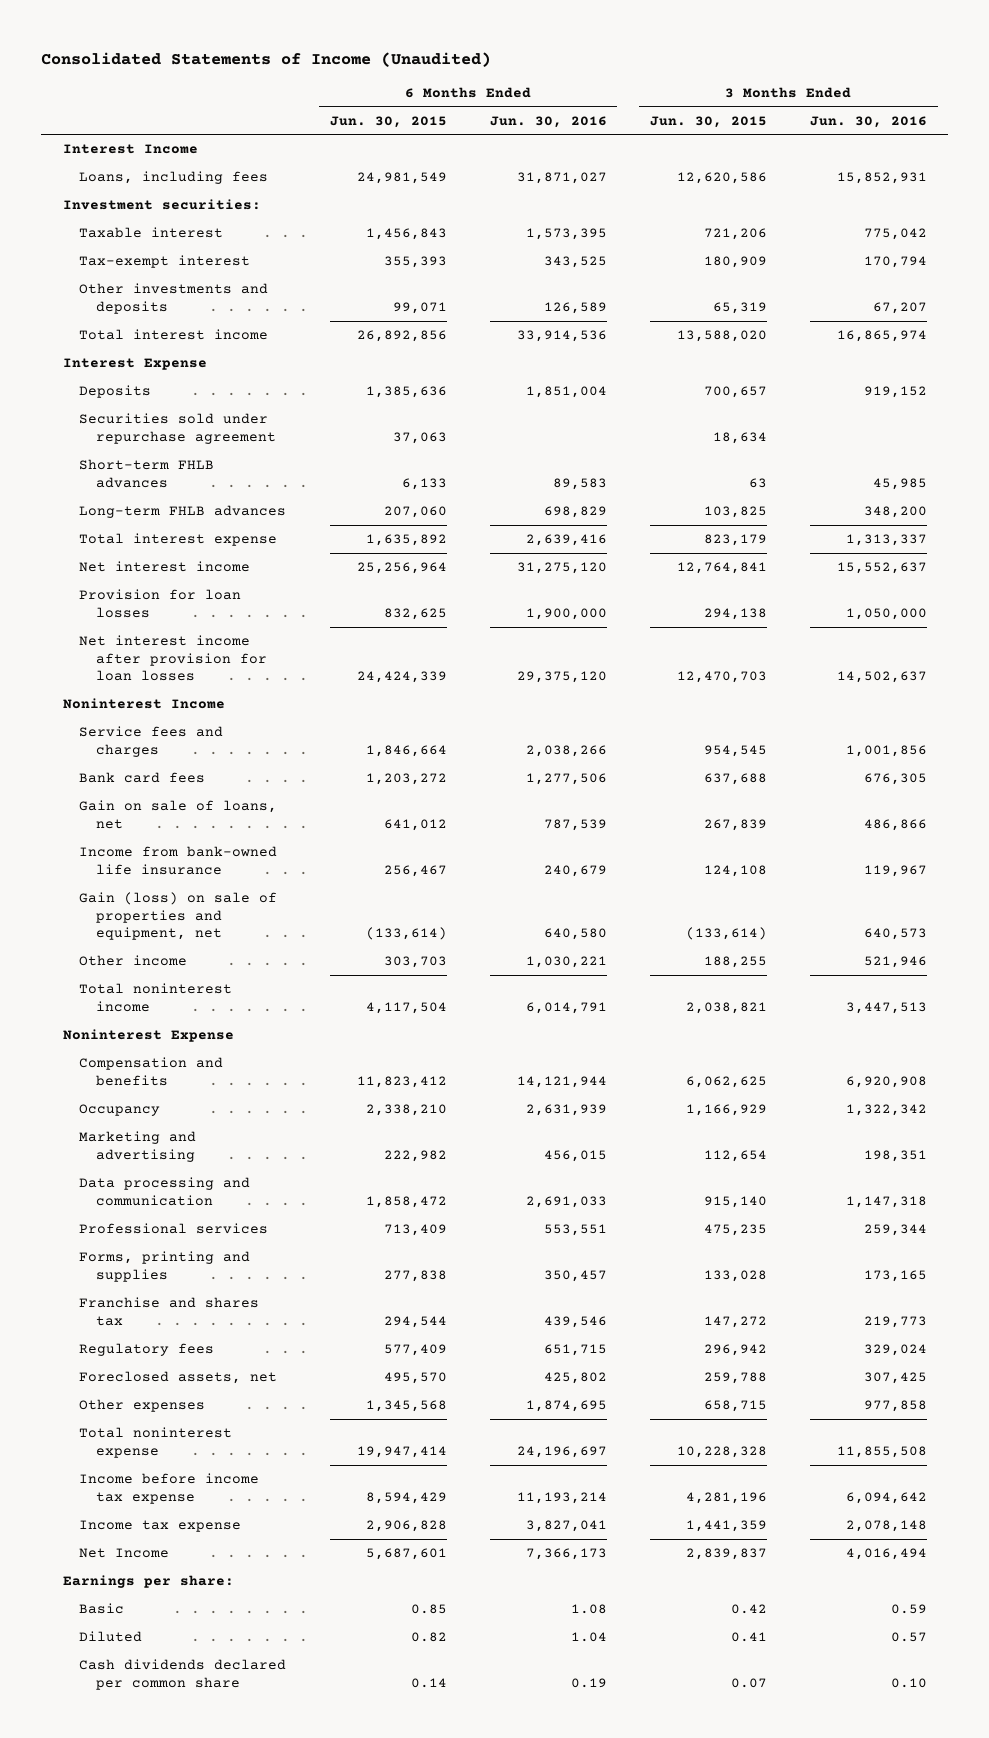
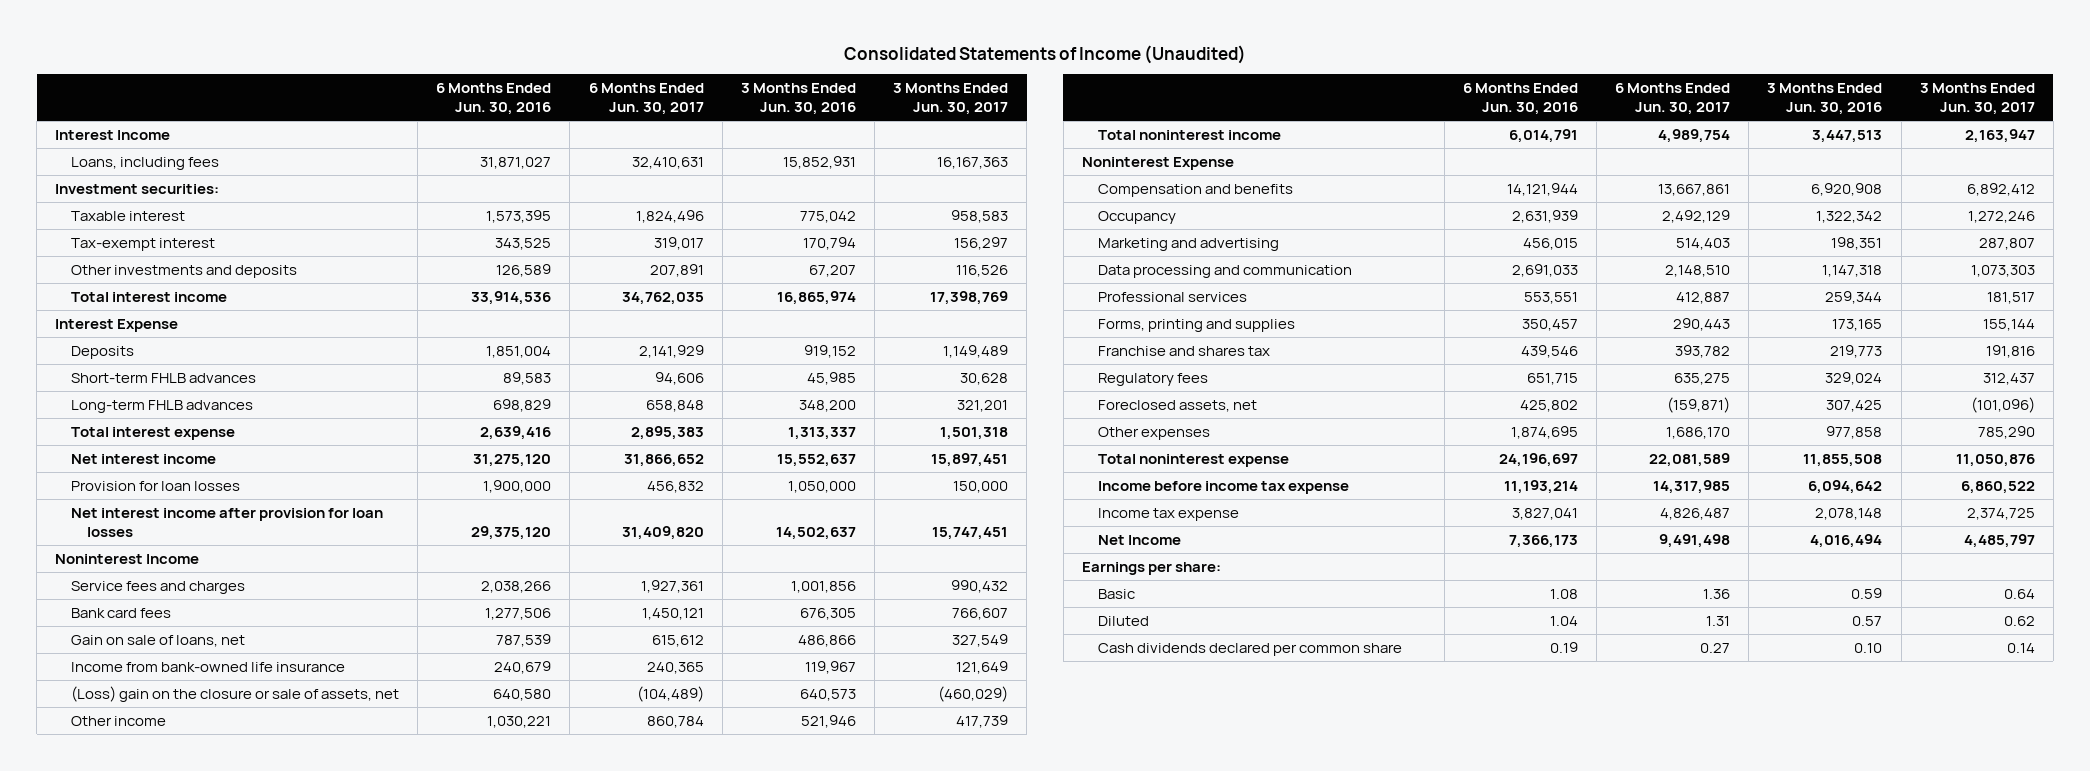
- | 6 Months Ended Jun. 30, 2015 | 6 Months Ended Jun. 30, 2016 | 3 Months Ended Jun. 30, 2015 | 3 Months Ended Jun. 30, 2016
+ | 6 Months Ended Jun. 30, 2016 | 6 Months Ended Jun. 30, 2017 | 3 Months Ended Jun. 30, 2016 | 3 Months Ended Jun. 30, 2017
- Securities sold under repurchase agreement | 37,063 | | 18,634 |
- Gain (loss) on sale of properties and equipment, net | (133,614) | 640,580 | (133,614) | 640,573
+ (Loss) gain on the closure or sale of assets, net | 640,580 | (104,489) | 640,573 | (460,029)

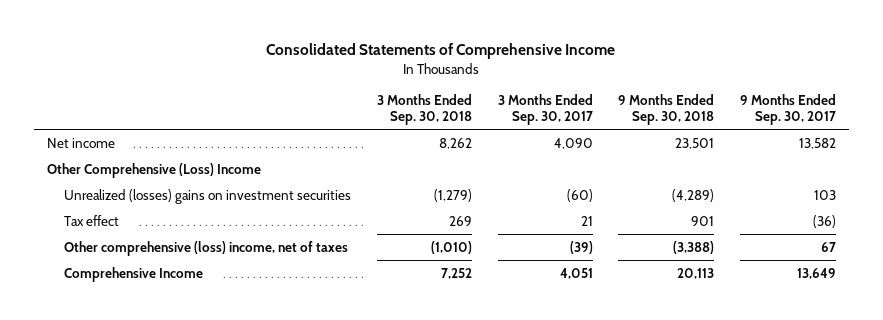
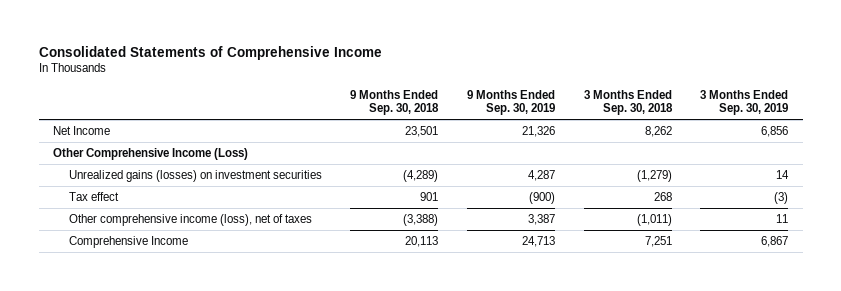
- | 3 Months Ended Sep. 30, 2018 | 3 Months Ended Sep. 30, 2017 | 9 Months Ended Sep. 30, 2018 | 9 Months Ended Sep. 30, 2017
+ | 9 Months Ended Sep. 30, 2018 | 9 Months Ended Sep. 30, 2019 | 3 Months Ended Sep. 30, 2018 | 3 Months Ended Sep. 30, 2019
- Net income | 8,262 | 4,090 | 23,501 | 13,582
- Other Comprehensive (Loss) Income
- Unrealized (losses) gains on investment securities | (1,279) | (60) | (4,289) | 103
- Tax effect | 269 | 21 | 901 | (36)
- Other comprehensive (loss) income, net of taxes | (1,010) | (39) | (3,388) | 67
- Comprehensive Income | 7,252 | 4,051 | 20,113 | 13,649
+ Net Income | 23,501 | 21,326 | 8,262 | 6,856
+ Other Comprehensive Income (Loss)
+ Unrealized gains (losses) on investment securities | (4,289) | 4,287 | (1,279) | 14
+ Tax effect | 901 | (900) | 268 | (3)
+ Other comprehensive income (loss), net of taxes | (3,388) | 3,387 | (1,011) | 11
+ Comprehensive Income | 20,113 | 24,713 | 7,251 | 6,867

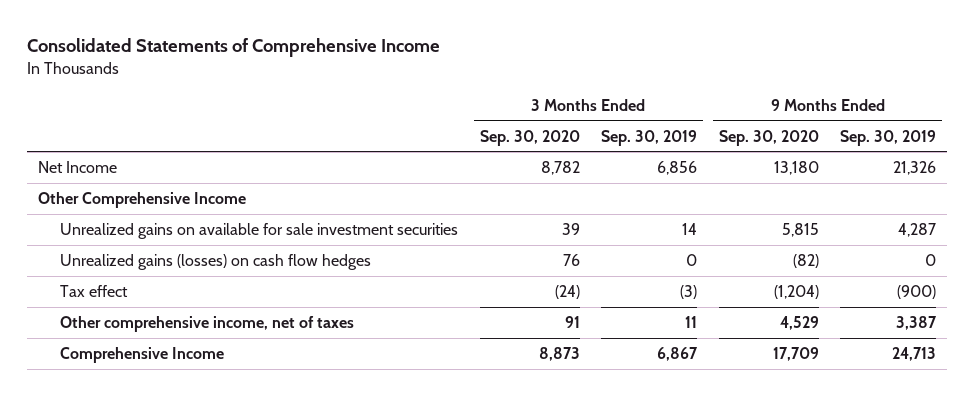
- | 9 Months Ended Sep. 30, 2018 | 9 Months Ended Sep. 30, 2019 | 3 Months Ended Sep. 30, 2018 | 3 Months Ended Sep. 30, 2019
+ | 3 Months Ended Sep. 30, 2020 | 3 Months Ended Sep. 30, 2019 | 9 Months Ended Sep. 30, 2020 | 9 Months Ended Sep. 30, 2019
- Other Comprehensive Income (Loss)
- Unrealized gains (losses) on investment securities | (4,289) | 4,287 | (1,279) | 14
+ Other Comprehensive Income
+ Unrealized gains on available for sale investment securities | 39 | 14 | 5,815 | 4,287
+ Unrealized gains (losses) on cash flow hedges | 76 | 0 | (82) | 0
- Other comprehensive income (loss), net of taxes | (3,388) | 3,387 | (1,011) | 11
+ Other comprehensive income, net of taxes | 91 | 11 | 4,529 | 3,387

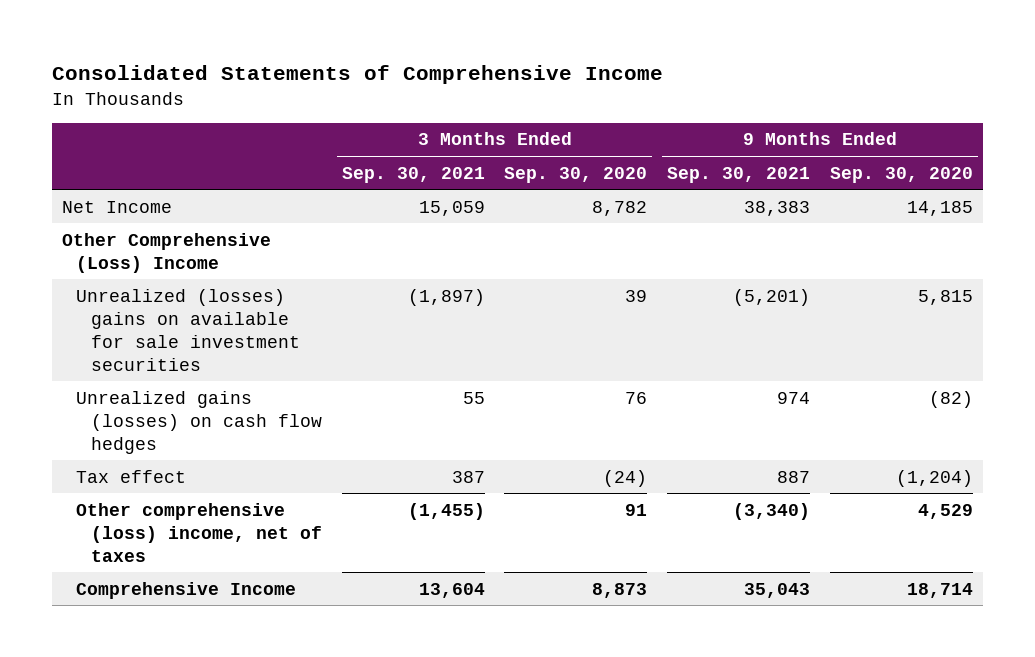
- | 3 Months Ended Sep. 30, 2020 | 3 Months Ended Sep. 30, 2019 | 9 Months Ended Sep. 30, 2020 | 9 Months Ended Sep. 30, 2019
+ | 3 Months Ended Sep. 30, 2021 | 3 Months Ended Sep. 30, 2020 | 9 Months Ended Sep. 30, 2021 | 9 Months Ended Sep. 30, 2020
- Net Income | 8,782 | 6,856 | 13,180 | 21,326
- Other Comprehensive Income
- Unrealized gains on available for sale investment securities | 39 | 14 | 5,815 | 4,287
+ Net Income | 15,059 | 8,782 | 38,383 | 14,185
+ Other Comprehensive (Loss) Income
+ Unrealized (losses) gains on available for sale investment securities | (1,897) | 39 | (5,201) | 5,815
- Other comprehensive income, net of taxes | 91 | 11 | 4,529 | 3,387
- Comprehensive Income | 8,873 | 6,867 | 17,709 | 24,713
+ Other comprehensive (loss) income, net of taxes | (1,455) | 91 | (3,340) | 4,529
+ Comprehensive Income | 13,604 | 8,873 | 35,043 | 18,714

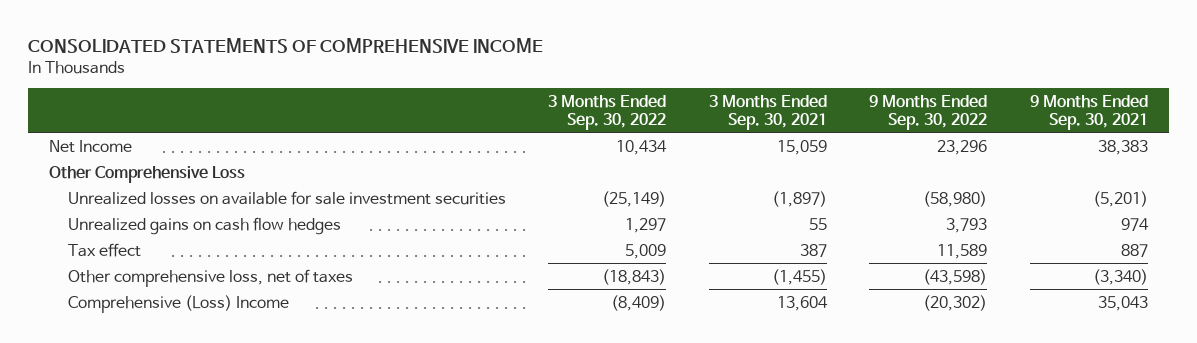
- Consolidated Statements of Comprehensive Income
+ CONSOLIDATED STATEMENTS OF COMPREHENSIVE INCOME
- | 3 Months Ended Sep. 30, 2021 | 3 Months Ended Sep. 30, 2020 | 9 Months Ended Sep. 30, 2021 | 9 Months Ended Sep. 30, 2020
+ | 3 Months Ended Sep. 30, 2022 | 3 Months Ended Sep. 30, 2021 | 9 Months Ended Sep. 30, 2022 | 9 Months Ended Sep. 30, 2021
- Other Comprehensive (Loss) Income
- Unrealized (losses) gains on available for sale investment securities | (1,897) | 39 | (5,201) | 5,815
- Unrealized gains (losses) on cash flow hedges | 55 | 76 | 974 | (82)
+ Other Comprehensive Loss
+ Unrealized losses on available for sale investment securities | (25,149) | (1,897) | (58,980) | (5,201)
+ Unrealized gains on cash flow hedges | 1,297 | 55 | 3,793 | 974
- Other comprehensive (loss) income, net of taxes | (1,455) | 91 | (3,340) | 4,529
- Comprehensive Income | 13,604 | 8,873 | 35,043 | 18,714
+ Other comprehensive loss, net of taxes | (18,843) | (1,455) | (43,598) | (3,340)
+ Comprehensive (Loss) Income | (8,409) | 13,604 | (20,302) | 35,043

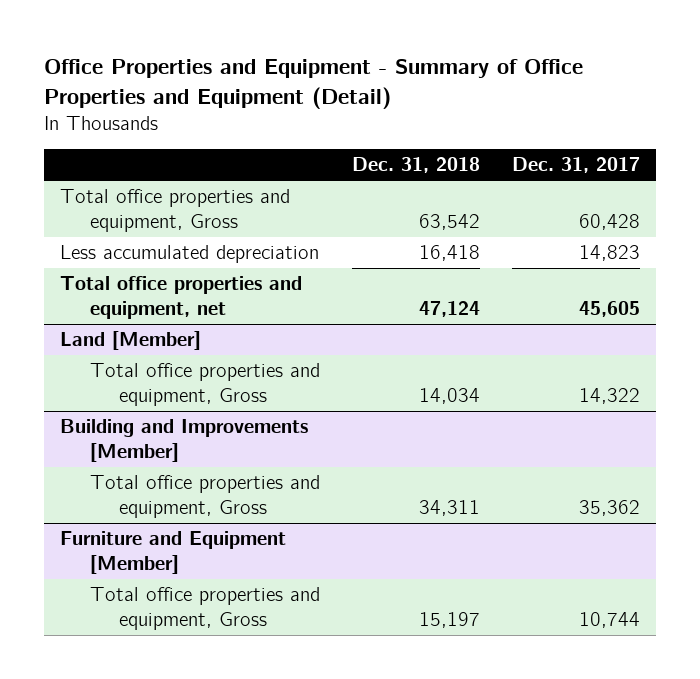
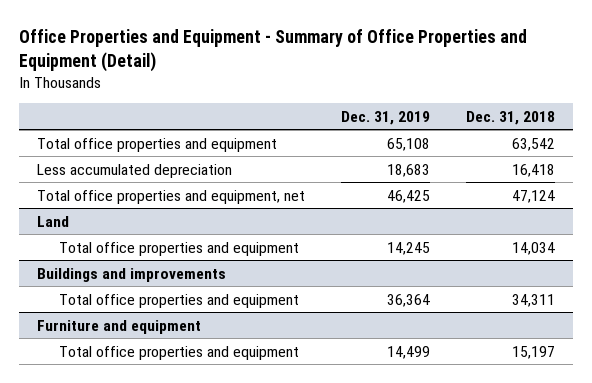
- | Dec. 31, 2018 | Dec. 31, 2017
+ | Dec. 31, 2019 | Dec. 31, 2018
- Total office properties and equipment, Gross | 63,542 | 60,428
+ Total office properties and equipment | 65,108 | 63,542
- Land [Member]
- Total office properties and equipment, Gross | 14,034 | 14,322
- Building and Improvements [Member]
- Total office properties and equipment, Gross | 34,311 | 35,362
- Furniture and Equipment [Member]
- Total office properties and equipment, Gross | 15,197 | 10,744
+ Land
+ Total office properties and equipment | 14,245 | 14,034
+ Buildings and improvements
+ Total office properties and equipment | 36,364 | 34,311
+ Furniture and equipment
+ Total office properties and equipment | 14,499 | 15,197

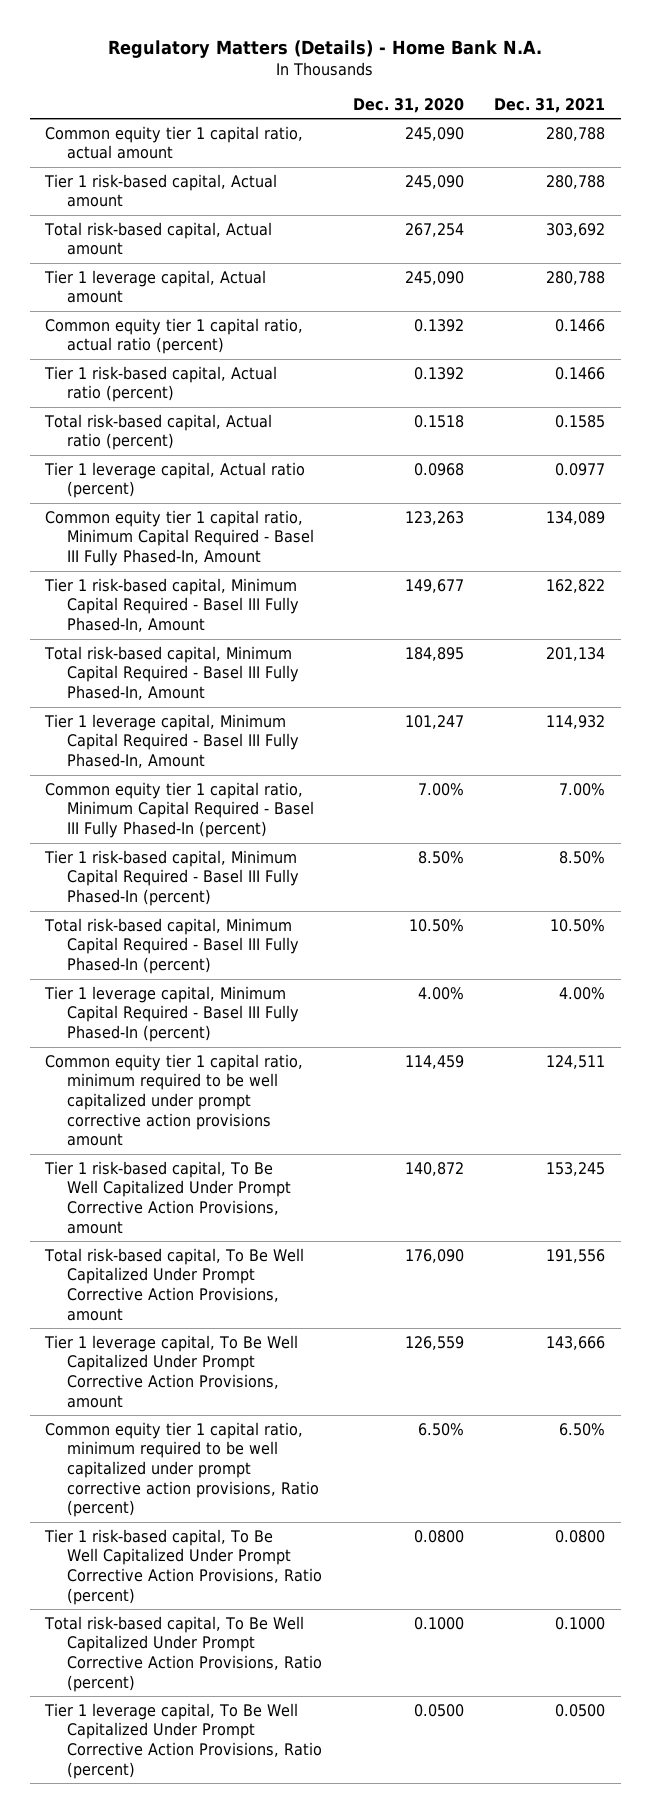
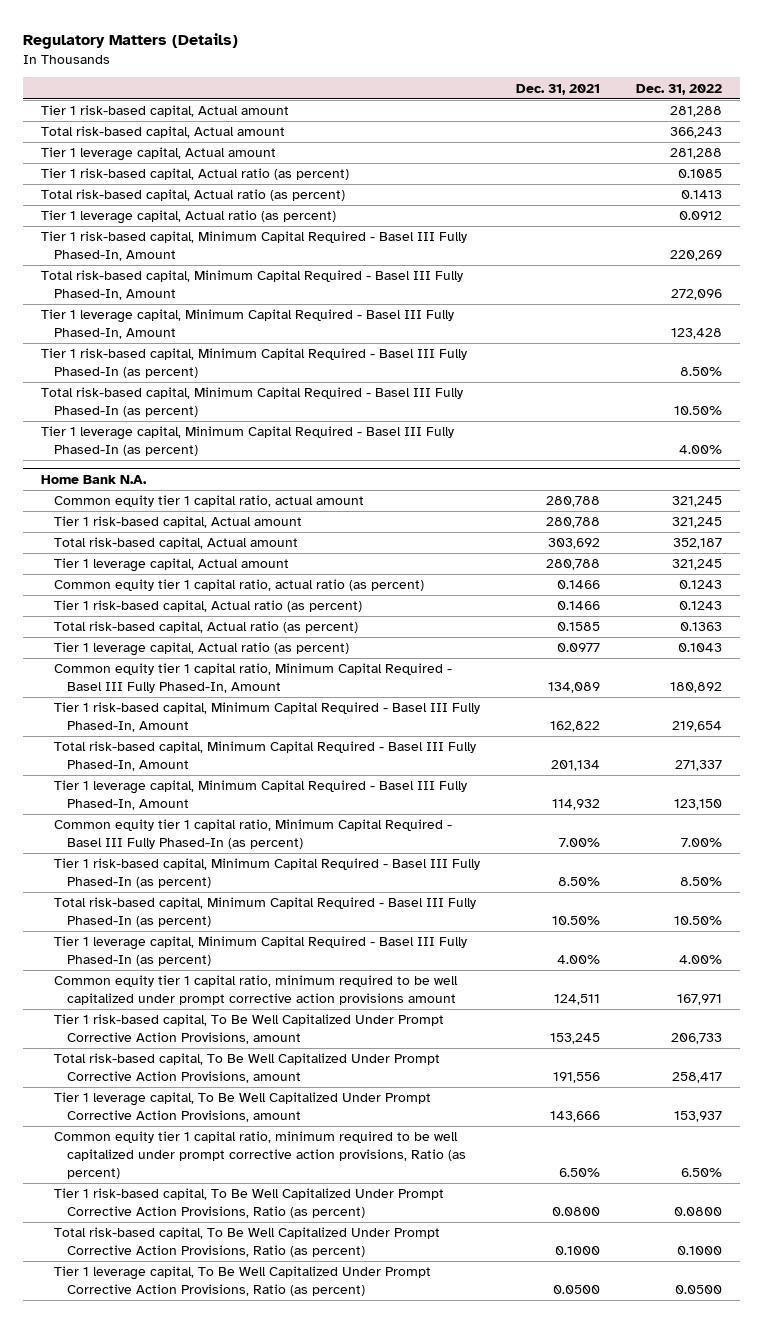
- Regulatory Matters (Details) - Home Bank N.A.
+ Regulatory Matters (Details)
- | Dec. 31, 2020 | Dec. 31, 2021
+ | Dec. 31, 2021 | Dec. 31, 2022
+ Tier 1 risk-based capital, Actual amount | | 281,288
+ Total risk-based capital, Actual amount | | 366,243
+ Tier 1 leverage capital, Actual amount | | 281,288
+ Tier 1 risk-based capital, Actual ratio (as percent) | | 0.1085
+ Total risk-based capital, Actual ratio (as percent) | | 0.1413
+ Tier 1 leverage capital, Actual ratio (as percent) | | 0.0912
+ Tier 1 risk-based capital, Minimum Capital Required - Basel III Fully Phased-In, Amount | | 220,269
+ Total risk-based capital, Minimum Capital Required - Basel III Fully Phased-In, Amount | | 272,096
+ Tier 1 leverage capital, Minimum Capital Required - Basel III Fully Phased-In, Amount | | 123,428
+ Tier 1 risk-based capital, Minimum Capital Required - Basel III Fully Phased-In (as percent) | | 8.50%
+ Total risk-based capital, Minimum Capital Required - Basel III Fully Phased-In (as percent) | | 10.50%
+ Tier 1 leverage capital, Minimum Capital Required - Basel III Fully Phased-In (as percent) | | 4.00%
+ Home Bank N.A.
- Common equity tier 1 capital ratio, actual ratio (percent) | 0.1392 | 0.1466
- Tier 1 risk-based capital, Actual ratio (percent) | 0.1392 | 0.1466
- Total risk-based capital, Actual ratio (percent) | 0.1518 | 0.1585
- Tier 1 leverage capital, Actual ratio (percent) | 0.0968 | 0.0977
+ Common equity tier 1 capital ratio, actual ratio (as percent) | 0.1466 | 0.1243
+ Tier 1 risk-based capital, Actual ratio (as percent) | 0.1466 | 0.1243
+ Total risk-based capital, Actual ratio (as percent) | 0.1585 | 0.1363
+ Tier 1 leverage capital, Actual ratio (as percent) | 0.0977 | 0.1043
- Common equity tier 1 capital ratio, Minimum Capital Required - Basel III Fully Phased-In (percent) | 7.00% | 7.00%
- Tier 1 risk-based capital, Minimum Capital Required - Basel III Fully Phased-In (percent) | 8.50% | 8.50%
- Total risk-based capital, Minimum Capital Required - Basel III Fully Phased-In (percent) | 10.50% | 10.50%
- Tier 1 leverage capital, Minimum Capital Required - Basel III Fully Phased-In (percent) | 4.00% | 4.00%
+ Common equity tier 1 capital ratio, Minimum Capital Required - Basel III Fully Phased-In (as percent) | 7.00% | 7.00%
+ Tier 1 risk-based capital, Minimum Capital Required - Basel III Fully Phased-In (as percent) | 8.50% | 8.50%
+ Total risk-based capital, Minimum Capital Required - Basel III Fully Phased-In (as percent) | 10.50% | 10.50%
+ Tier 1 leverage capital, Minimum Capital Required - Basel III Fully Phased-In (as percent) | 4.00% | 4.00%
- Common equity tier 1 capital ratio, minimum required to be well capitalized under prompt corrective action provisions, Ratio (percent) | 6.50% | 6.50%
- Tier 1 risk-based capital, To Be Well Capitalized Under Prompt Corrective Action Provisions, Ratio (percent) | 0.0800 | 0.0800
- Total risk-based capital, To Be Well Capitalized Under Prompt Corrective Action Provisions, Ratio (percent) | 0.1000 | 0.1000
- Tier 1 leverage capital, To Be Well Capitalized Under Prompt Corrective Action Provisions, Ratio (percent) | 0.0500 | 0.0500
+ Common equity tier 1 capital ratio, minimum required to be well capitalized under prompt corrective action provisions, Ratio (as percent) | 6.50% | 6.50%
+ Tier 1 risk-based capital, To Be Well Capitalized Under Prompt Corrective Action Provisions, Ratio (as percent) | 0.0800 | 0.0800
+ Total risk-based capital, To Be Well Capitalized Under Prompt Corrective Action Provisions, Ratio (as percent) | 0.1000 | 0.1000
+ Tier 1 leverage capital, To Be Well Capitalized Under Prompt Corrective Action Provisions, Ratio (as percent) | 0.0500 | 0.0500

